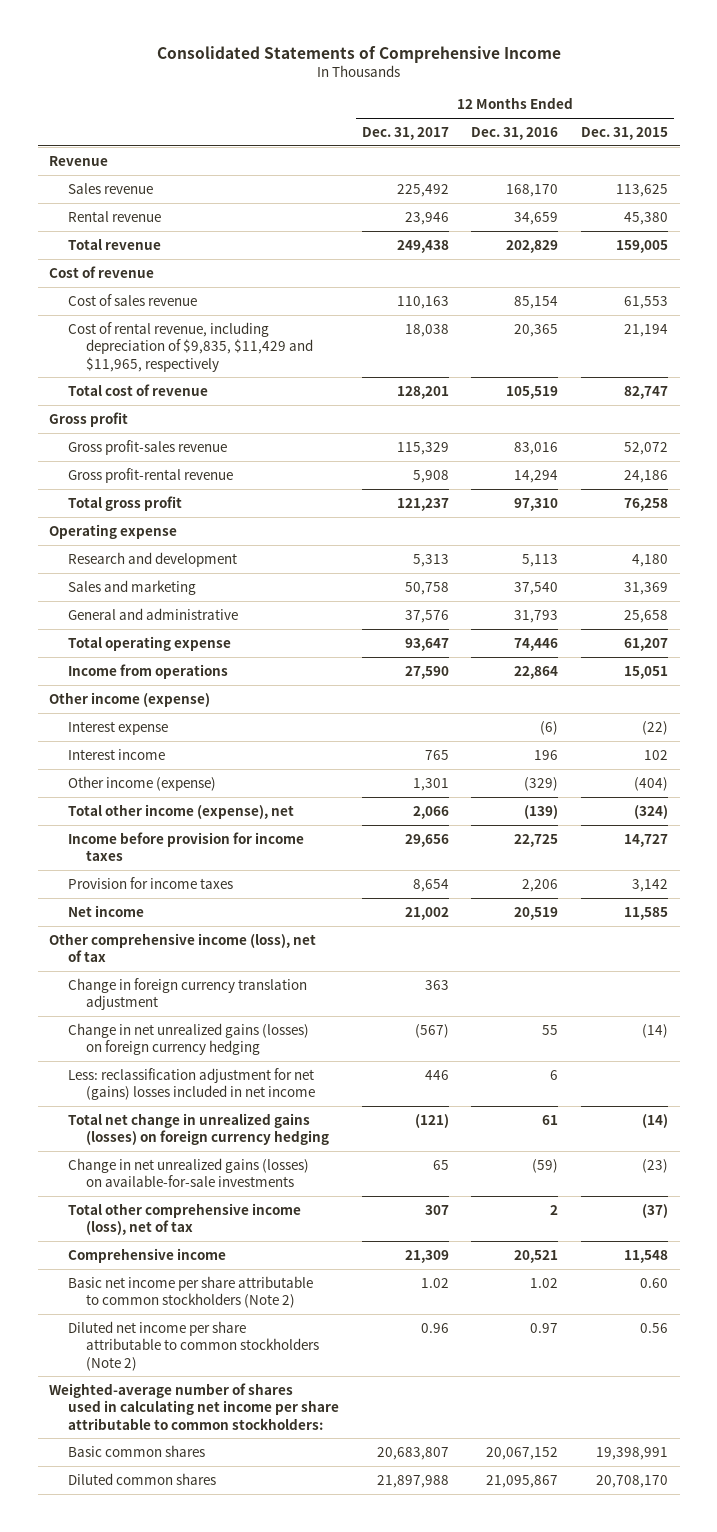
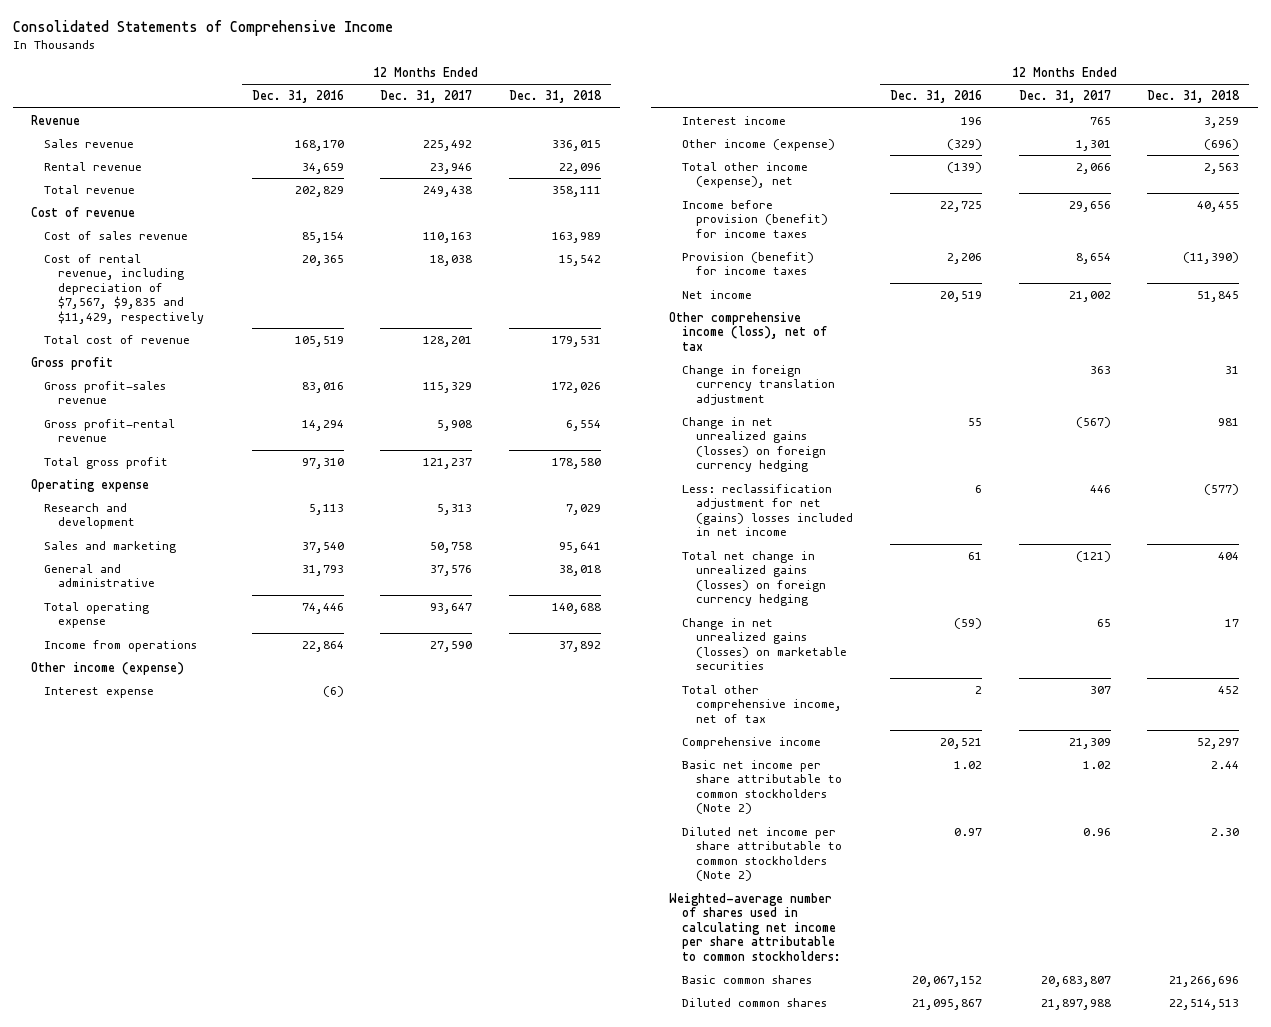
- | 12 Months Ended Dec. 31, 2017 | 12 Months Ended Dec. 31, 2016 | 12 Months Ended Dec. 31, 2015
+ | 12 Months Ended Dec. 31, 2016 | 12 Months Ended Dec. 31, 2017 | 12 Months Ended Dec. 31, 2018
- Cost of rental revenue, including depreciation of $9,835, $11,429 and $11,965, respectively | 18,038 | 20,365 | 21,194
+ Cost of rental revenue, including depreciation of $7,567, $9,835 and $11,429, respectively | 20,365 | 18,038 | 15,542
- Income before provision for income taxes | 29,656 | 22,725 | 14,727
- Provision for income taxes | 8,654 | 2,206 | 3,142
+ Income before provision (benefit) for income taxes | 22,725 | 29,656 | 40,455
+ Provision (benefit) for income taxes | 2,206 | 8,654 | (11,390)
- Change in net unrealized gains (losses) on available-for-sale investments | 65 | (59) | (23)
- Total other comprehensive income (loss), net of tax | 307 | 2 | (37)
+ Change in net unrealized gains (losses) on marketable securities | (59) | 65 | 17
+ Total other comprehensive income, net of tax | 2 | 307 | 452

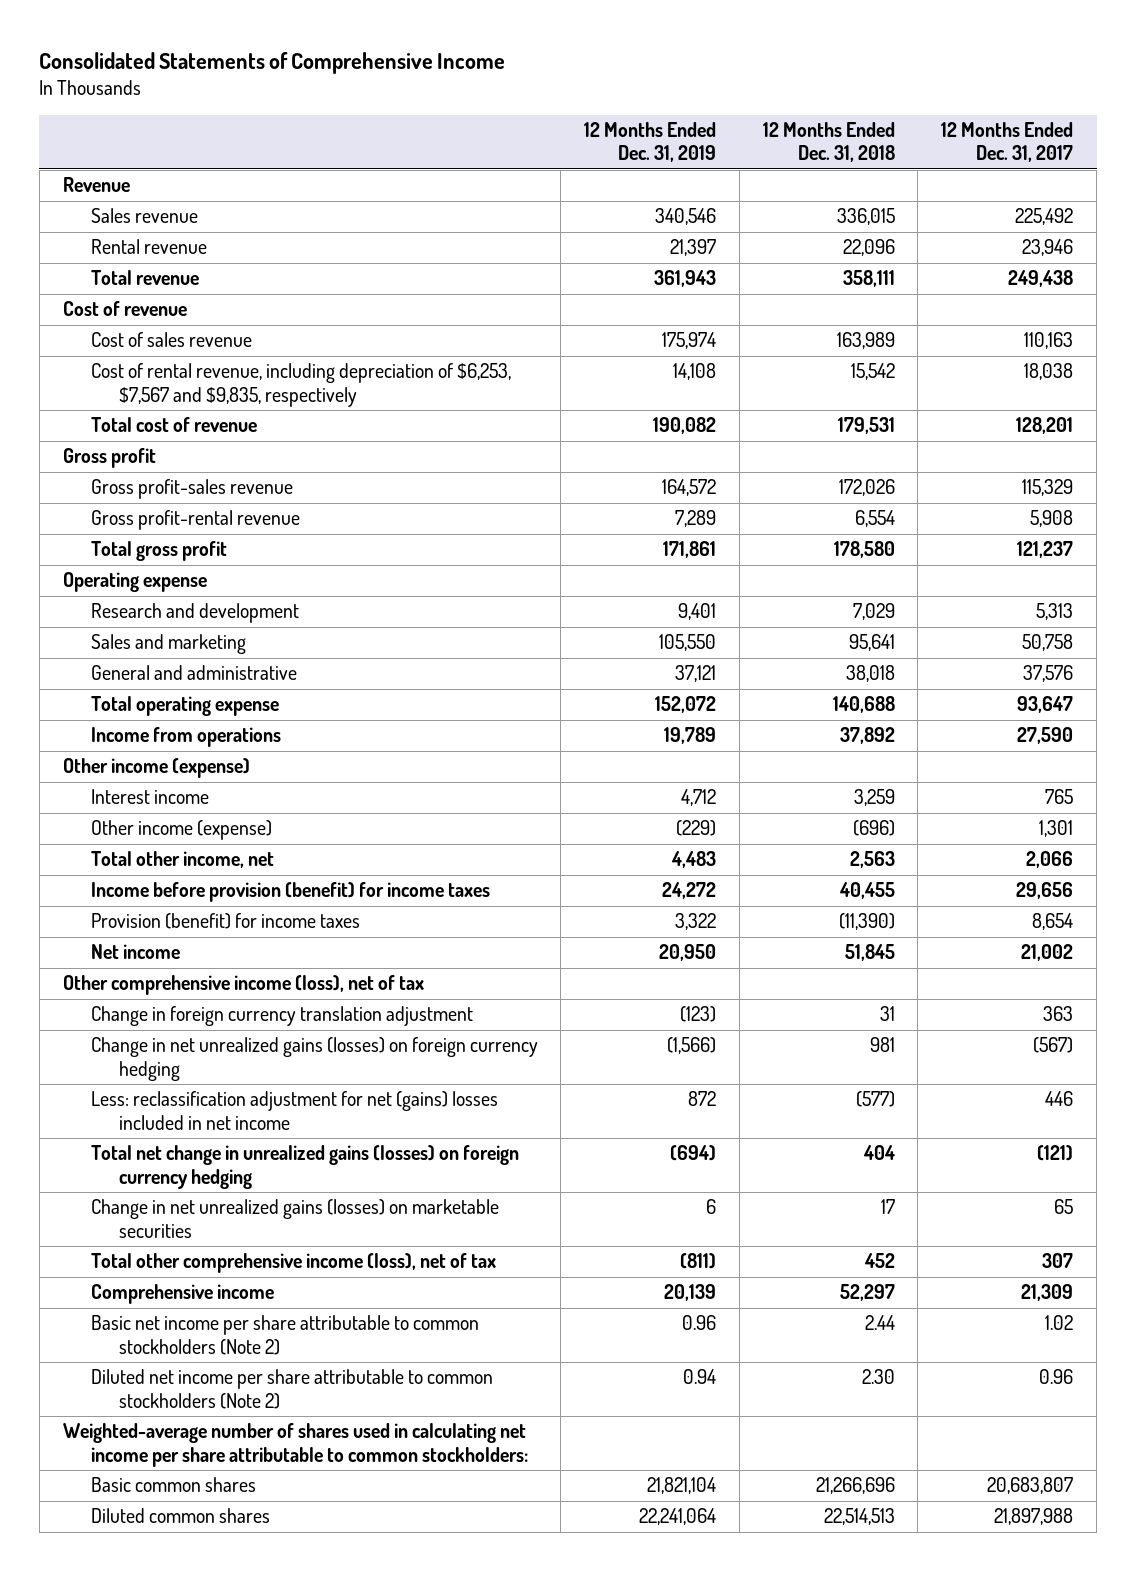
- | 12 Months Ended Dec. 31, 2016 | 12 Months Ended Dec. 31, 2017 | 12 Months Ended Dec. 31, 2018
+ | 12 Months Ended Dec. 31, 2019 | 12 Months Ended Dec. 31, 2018 | 12 Months Ended Dec. 31, 2017
- Cost of rental revenue, including depreciation of $7,567, $9,835 and $11,429, respectively | 20,365 | 18,038 | 15,542
+ Cost of rental revenue, including depreciation of $6,253, $7,567 and $9,835, respectively | 14,108 | 15,542 | 18,038
- Interest expense | (6) | |
- Total other income (expense), net | (139) | 2,066 | 2,563
+ Total other income, net | 4,483 | 2,563 | 2,066
- Total other comprehensive income, net of tax | 2 | 307 | 452
+ Total other comprehensive income (loss), net of tax | (811) | 452 | 307

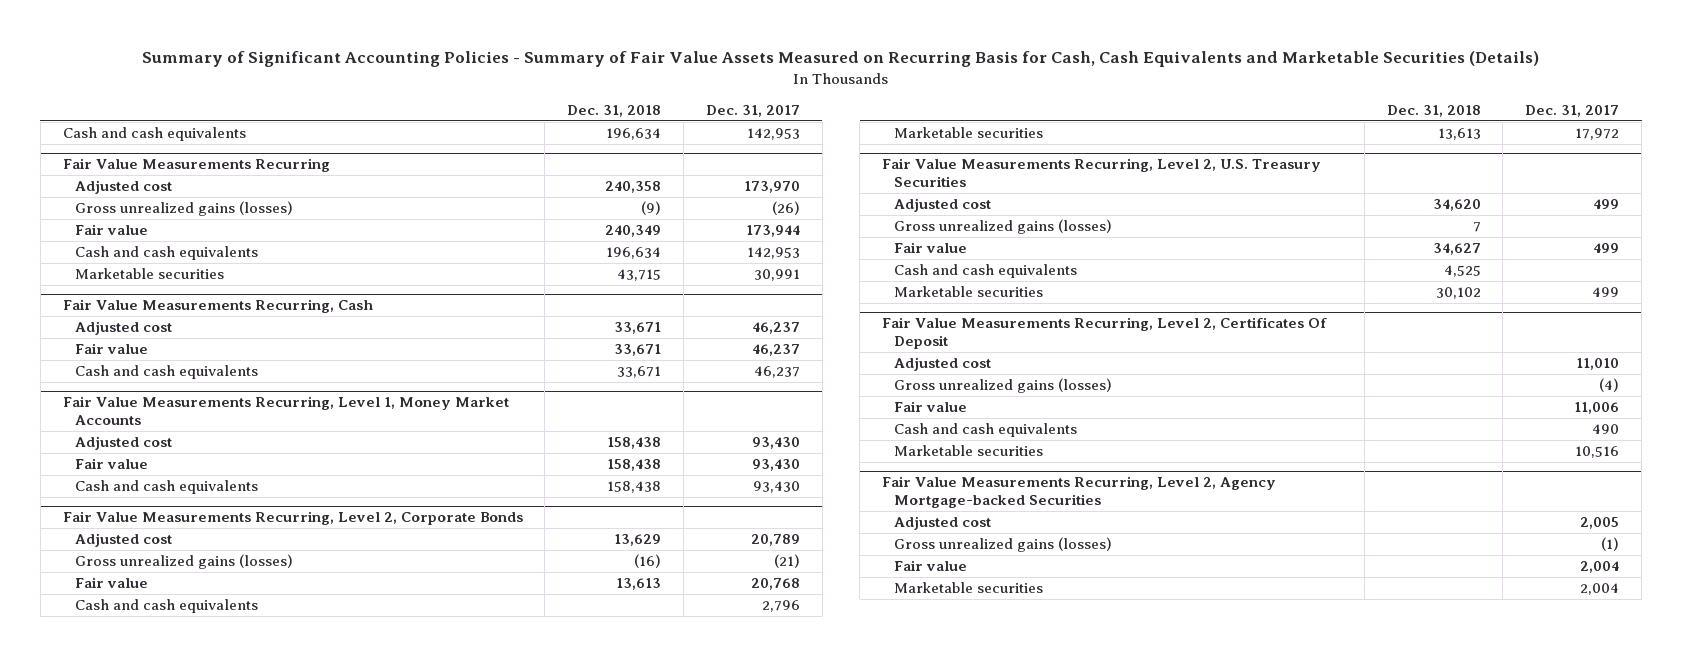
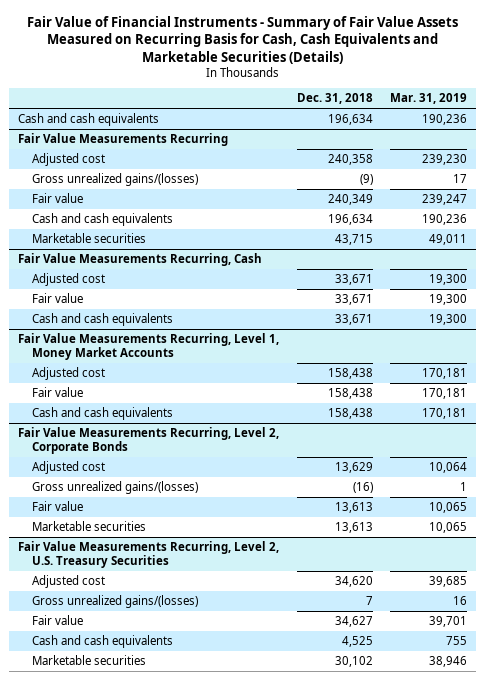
- Summary of Significant Accounting Policies - Summary of Fair Value Assets Measured on Recurring Basis for Cash, Cash Equivalents and Marketable Securities (Details)
+ Fair Value of Financial Instruments - Summary of Fair Value Assets Measured on Recurring Basis for Cash, Cash Equivalents and Marketable Securities (Details)
- | Dec. 31, 2018 | Dec. 31, 2017
+ | Dec. 31, 2018 | Mar. 31, 2019
@ Fair Value Measurements Recurring
- Gross unrealized gains (losses) | (9) | (26)
+ Gross unrealized gains/(losses) | (9) | 17
@ Fair Value Measurements Recurring, Level 2, Corporate Bonds
- Gross unrealized gains (losses) | (16) | (21)
+ Gross unrealized gains/(losses) | (16) | 1
- Cash and cash equivalents | | 2,796
@ Fair Value Measurements Recurring, Level 2, U.S. Treasury Securities
- Gross unrealized gains (losses) | 7 |
+ Gross unrealized gains/(losses) | 7 | 16
- Fair Value Measurements Recurring, Level 2, Certificates Of Deposit
- Adjusted cost | | 11,010
- Gross unrealized gains (losses) | | (4)
- Fair value | | 11,006
- Cash and cash equivalents | | 490
- Marketable securities | | 10,516
- Fair Value Measurements Recurring, Level 2, Agency Mortgage-backed Securities
- Adjusted cost | | 2,005
- Gross unrealized gains (losses) | | (1)
- Fair value | | 2,004
- Marketable securities | | 2,004

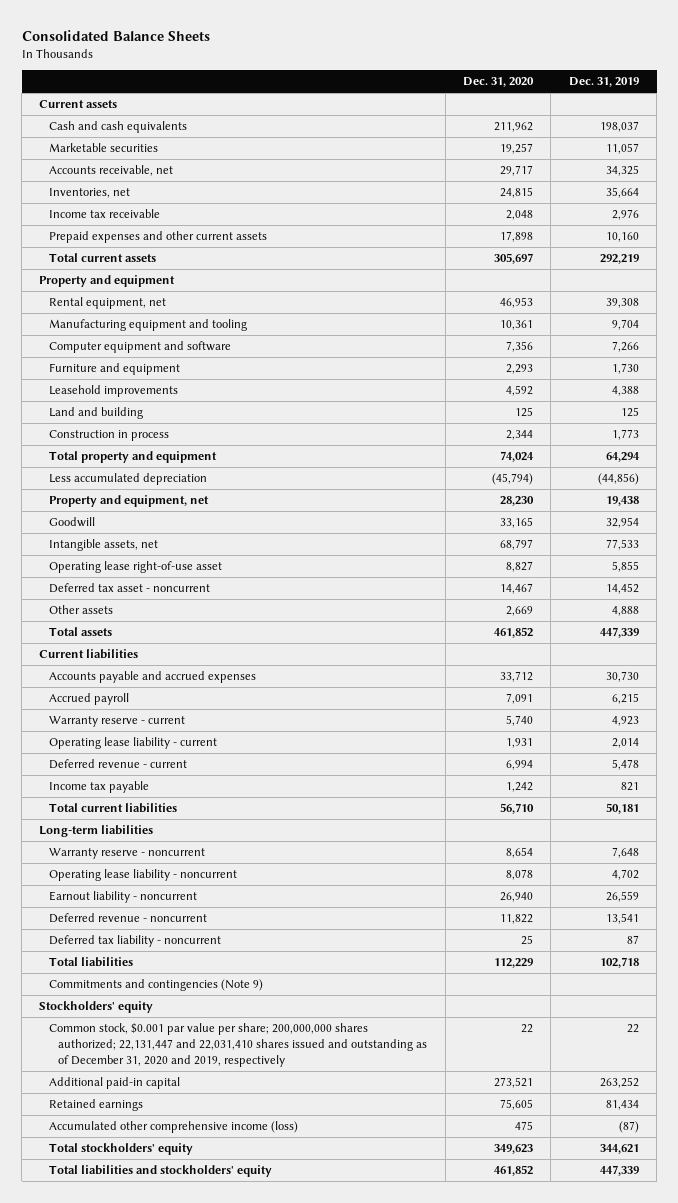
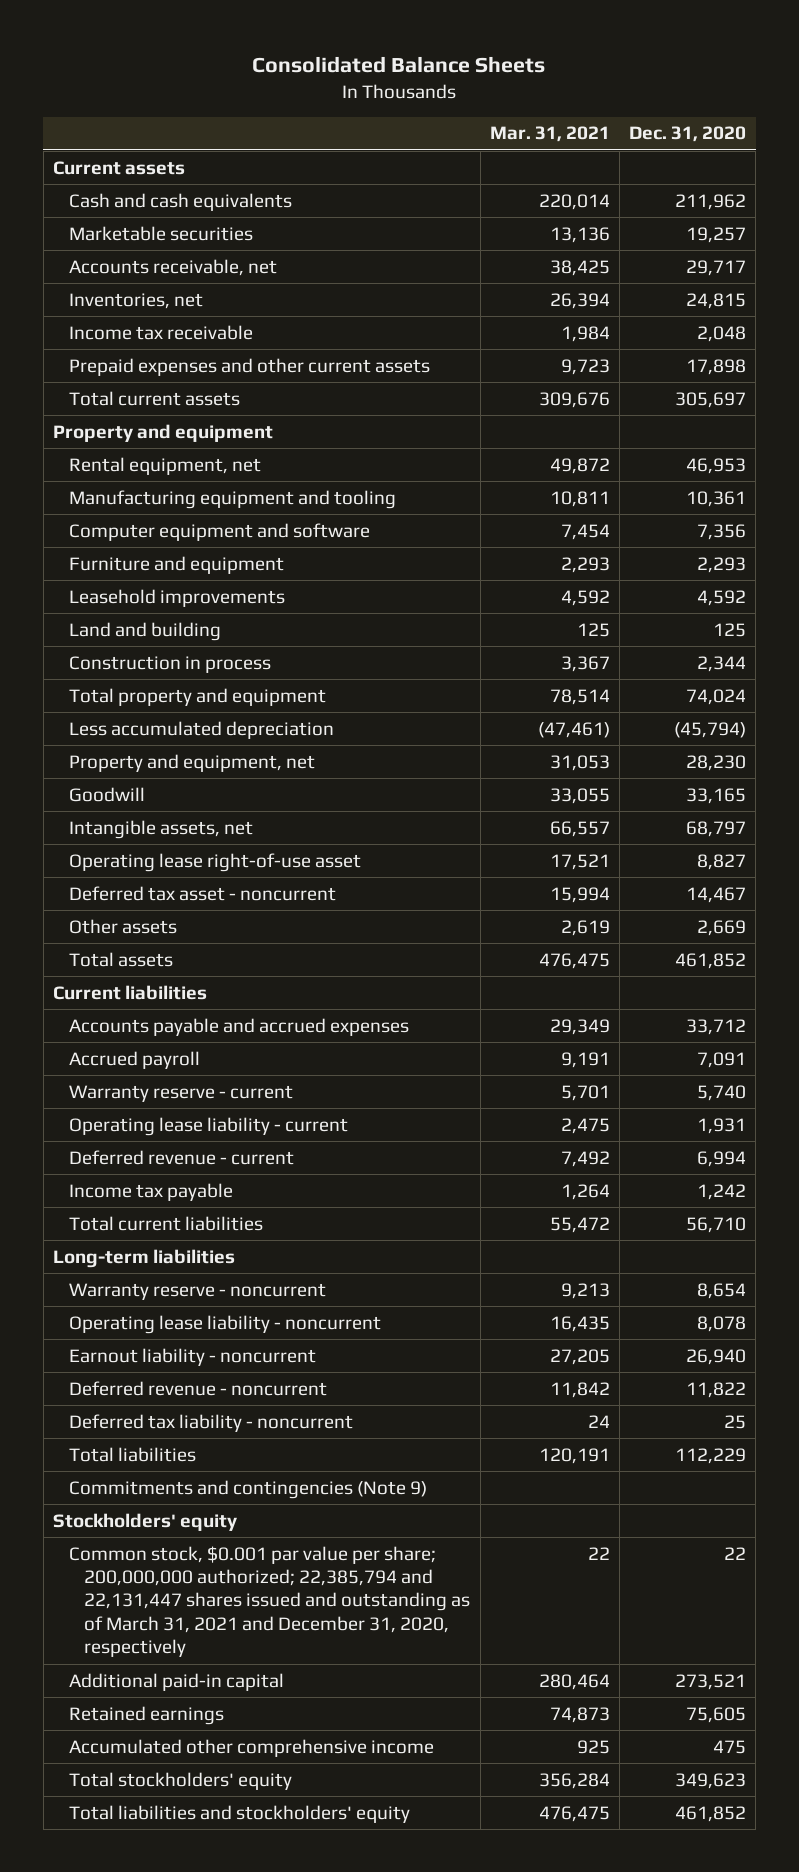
- | Dec. 31, 2020 | Dec. 31, 2019
+ | Mar. 31, 2021 | Dec. 31, 2020
- Common stock, $0.001 par value per share; 200,000,000 shares authorized; 22,131,447 and 22,031,410 shares issued and outstanding as of December 31, 2020 and 2019, respectively | 22 | 22
+ Common stock, $0.001 par value per share; 200,000,000 authorized; 22,385,794 and 22,131,447 shares issued and outstanding as of March 31, 2021 and December 31, 2020, respectively | 22 | 22
- Accumulated other comprehensive income (loss) | 475 | (87)
+ Accumulated other comprehensive income | 925 | 475

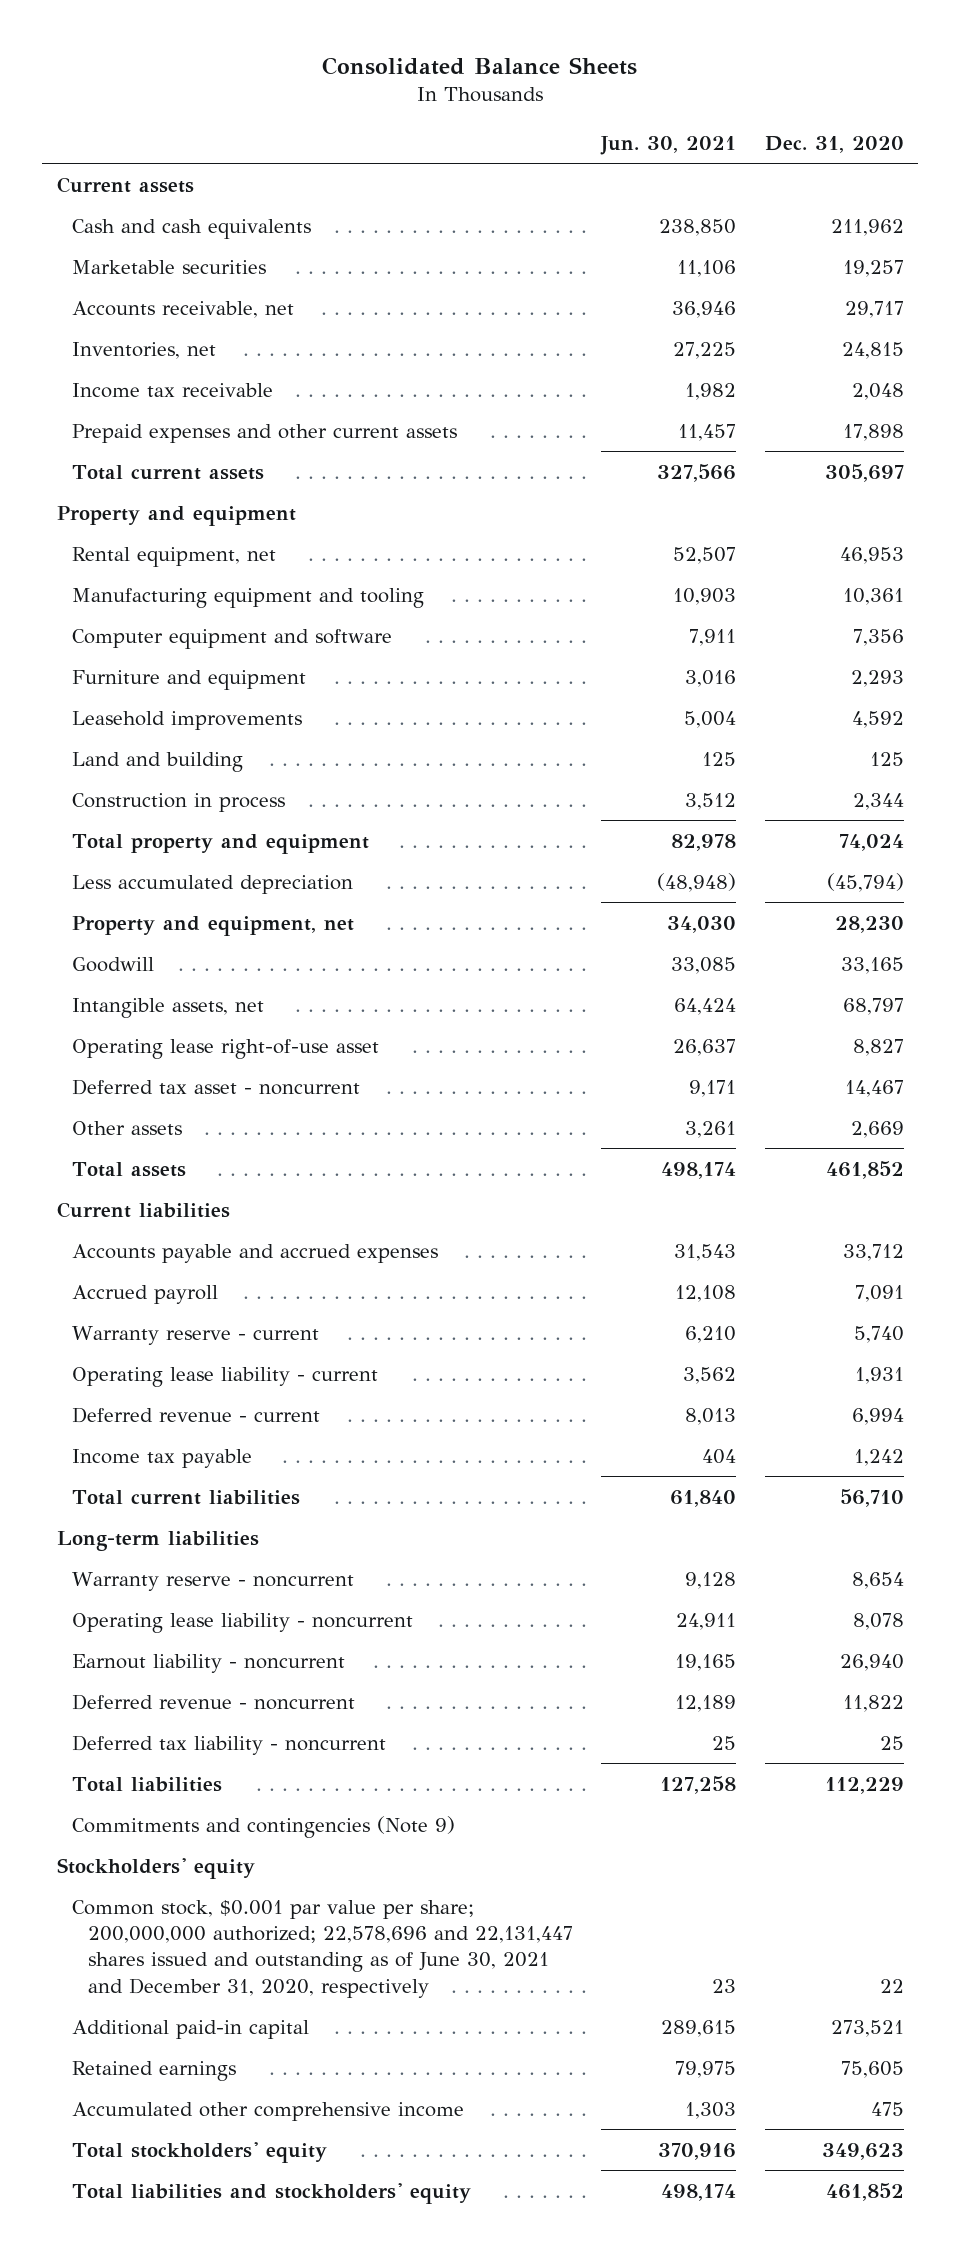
- | Mar. 31, 2021 | Dec. 31, 2020
+ | Jun. 30, 2021 | Dec. 31, 2020
- Common stock, $0.001 par value per share; 200,000,000 authorized; 22,385,794 and 22,131,447 shares issued and outstanding as of March 31, 2021 and December 31, 2020, respectively | 22 | 22
+ Common stock, $0.001 par value per share; 200,000,000 authorized; 22,578,696 and 22,131,447 shares issued and outstanding as of June 30, 2021 and December 31, 2020, respectively | 23 | 22

